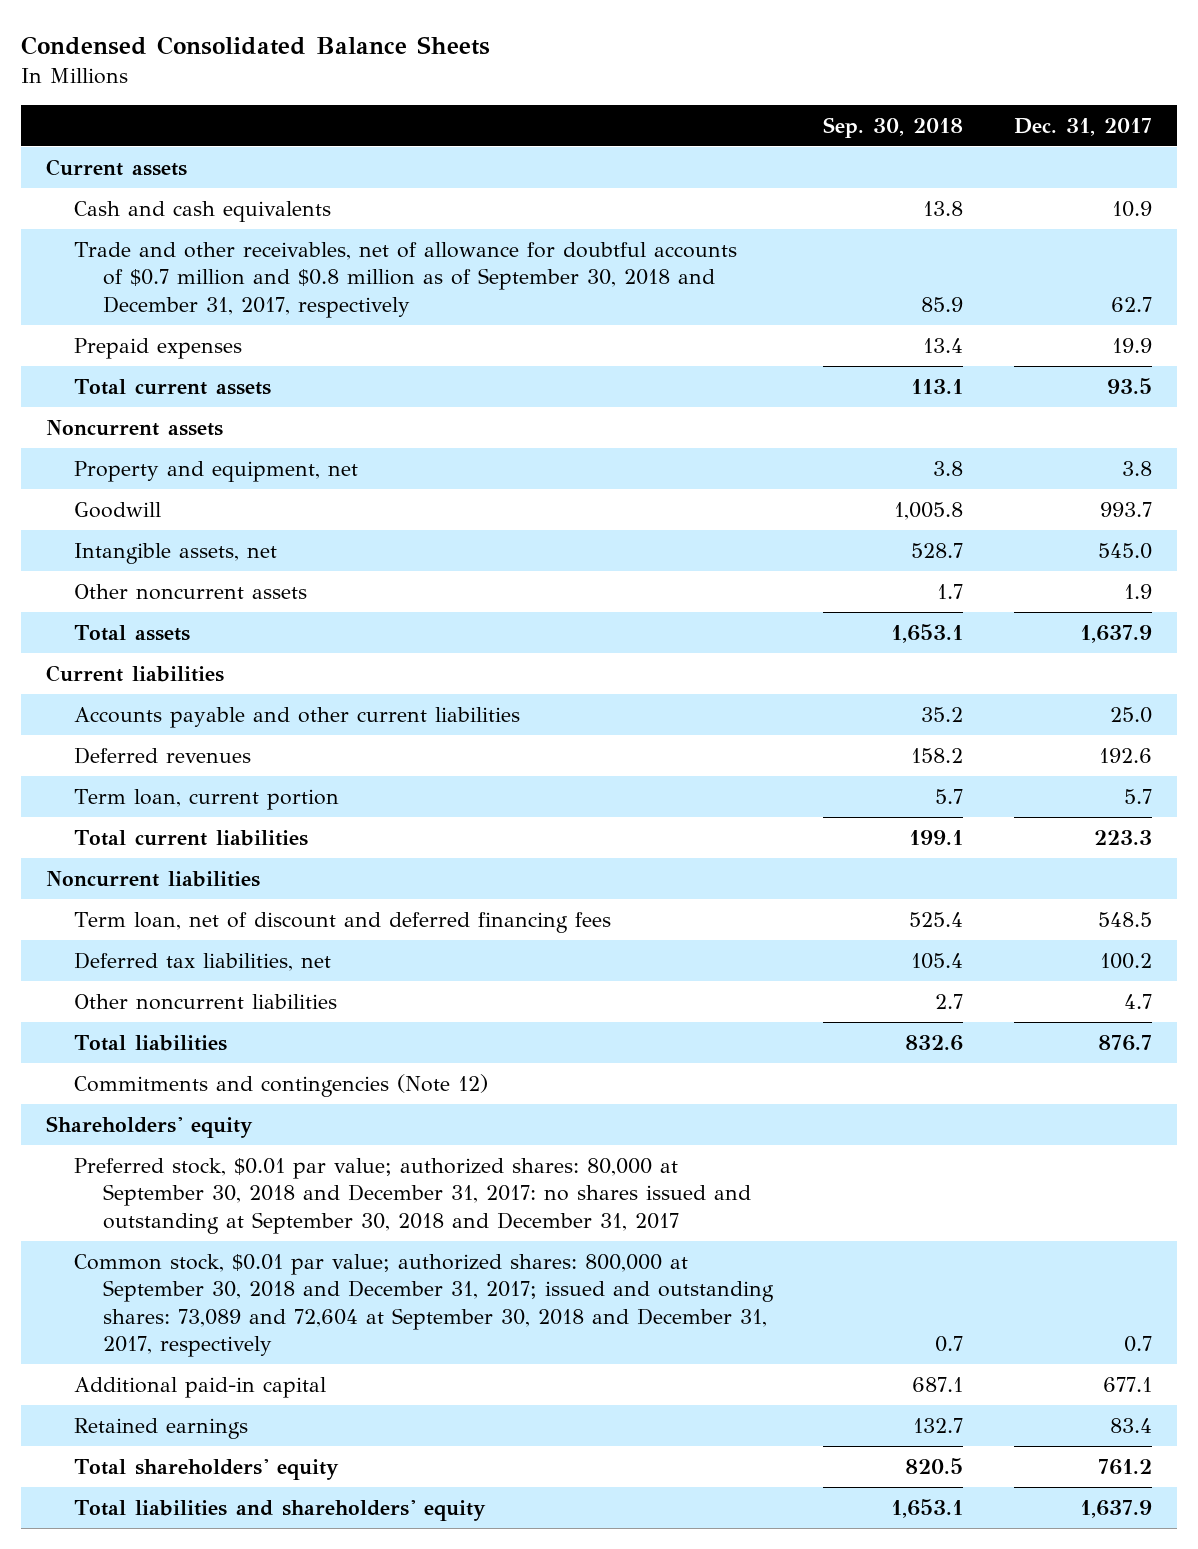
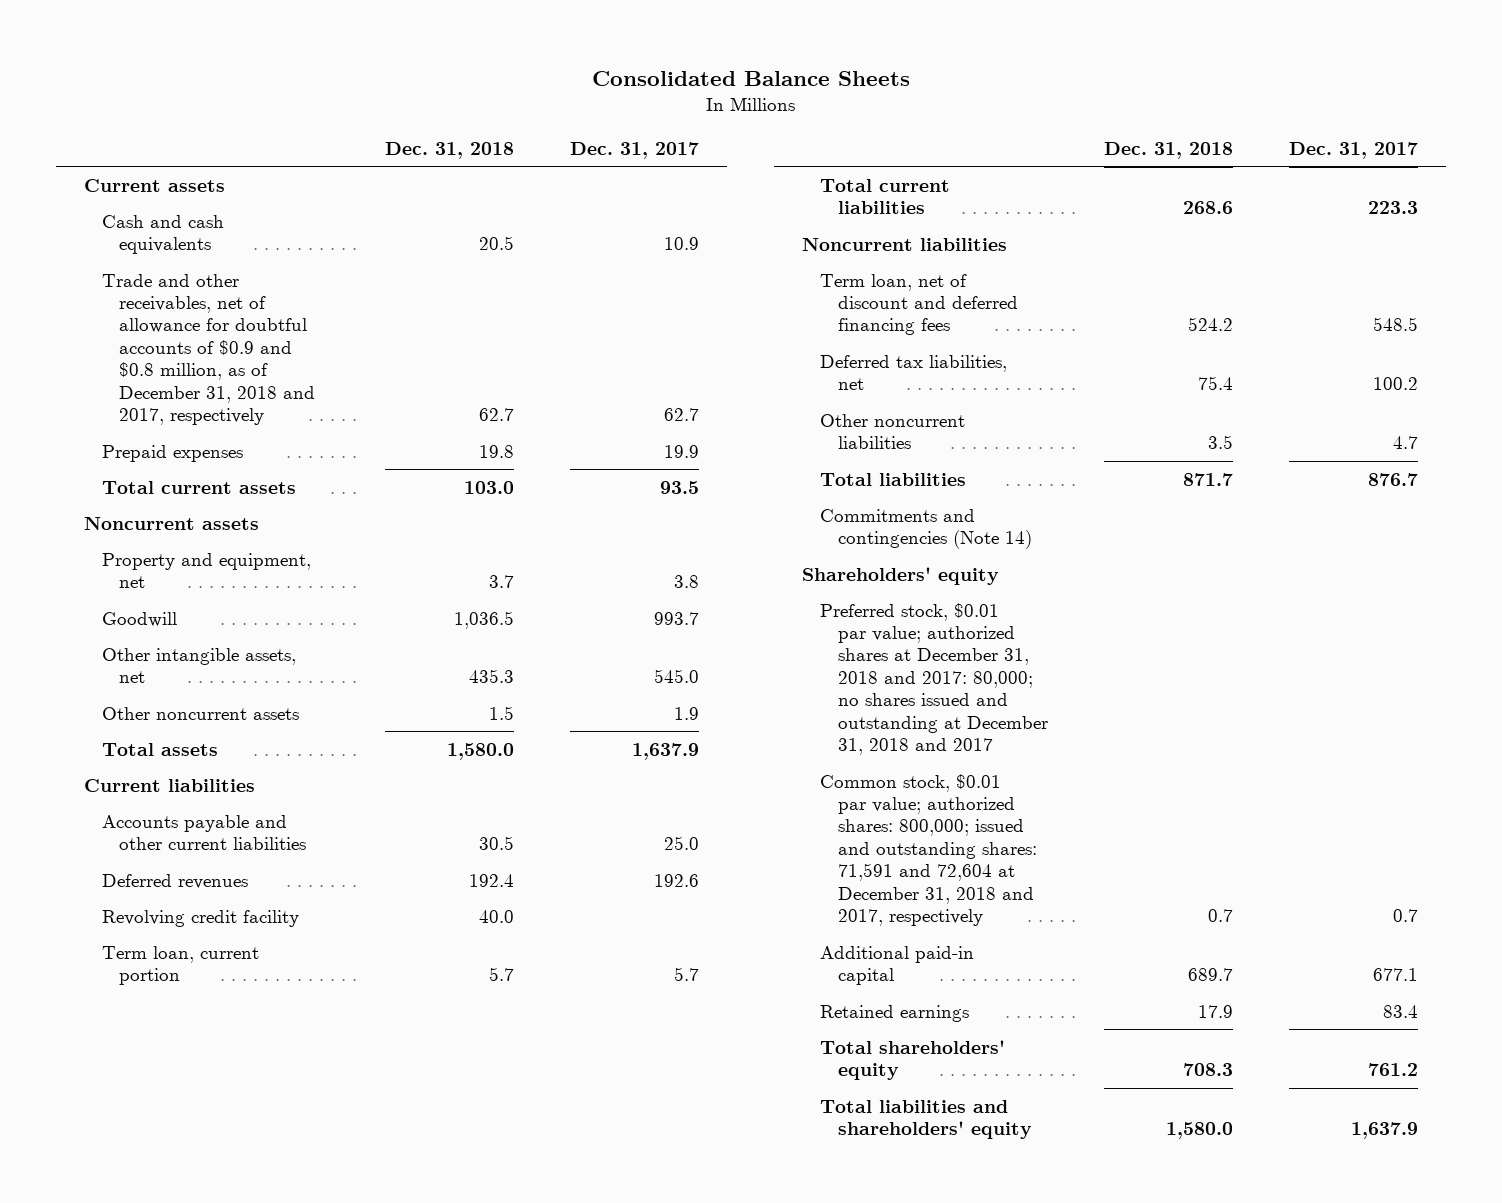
- Condensed Consolidated Balance Sheets
+ Consolidated Balance Sheets
- | Sep. 30, 2018 | Dec. 31, 2017
+ | Dec. 31, 2018 | Dec. 31, 2017
- Trade and other receivables, net of allowance for doubtful accounts of $0.7 million and $0.8 million as of September 30, 2018 and December 31, 2017, respectively | 85.9 | 62.7
+ Trade and other receivables, net of allowance for doubtful accounts of $0.9 and $0.8 million, as of December 31, 2018 and 2017, respectively | 62.7 | 62.7
- Intangible assets, net | 528.7 | 545.0
+ Other intangible assets, net | 435.3 | 545.0
+ Revolving credit facility | 40.0 |
- Commitments and contingencies (Note 12)
+ Commitments and contingencies (Note 14)
- Preferred stock, $0.01 par value; authorized shares: 80,000 at September 30, 2018 and December 31, 2017: no shares issued and outstanding at September 30, 2018 and December 31, 2017
- Common stock, $0.01 par value; authorized shares: 800,000 at September 30, 2018 and December 31, 2017; issued and outstanding shares: 73,089 and 72,604 at September 30, 2018 and December 31, 2017, respectively | 0.7 | 0.7
+ Preferred stock, $0.01 par value; authorized shares at December 31, 2018 and 2017: 80,000; no shares issued and outstanding at December 31, 2018 and 2017
+ Common stock, $0.01 par value; authorized shares: 800,000; issued and outstanding shares: 71,591 and 72,604 at December 31, 2018 and 2017, respectively | 0.7 | 0.7

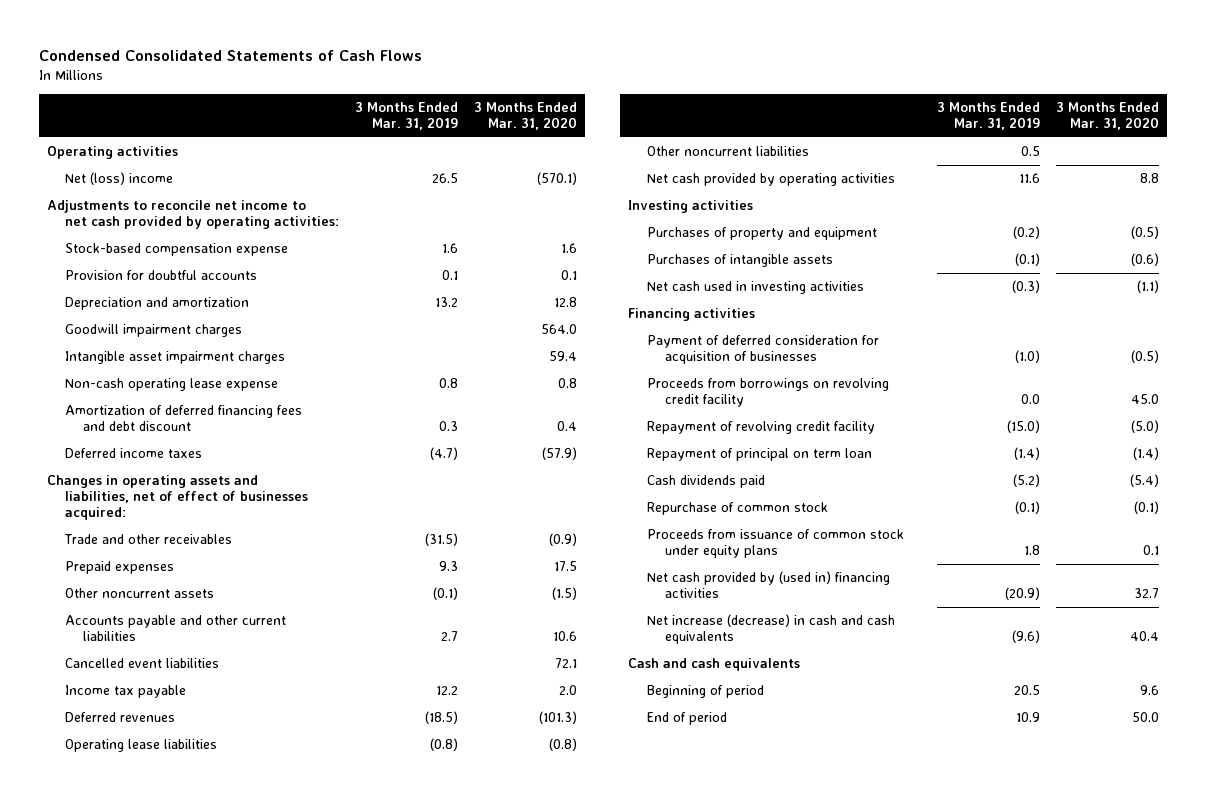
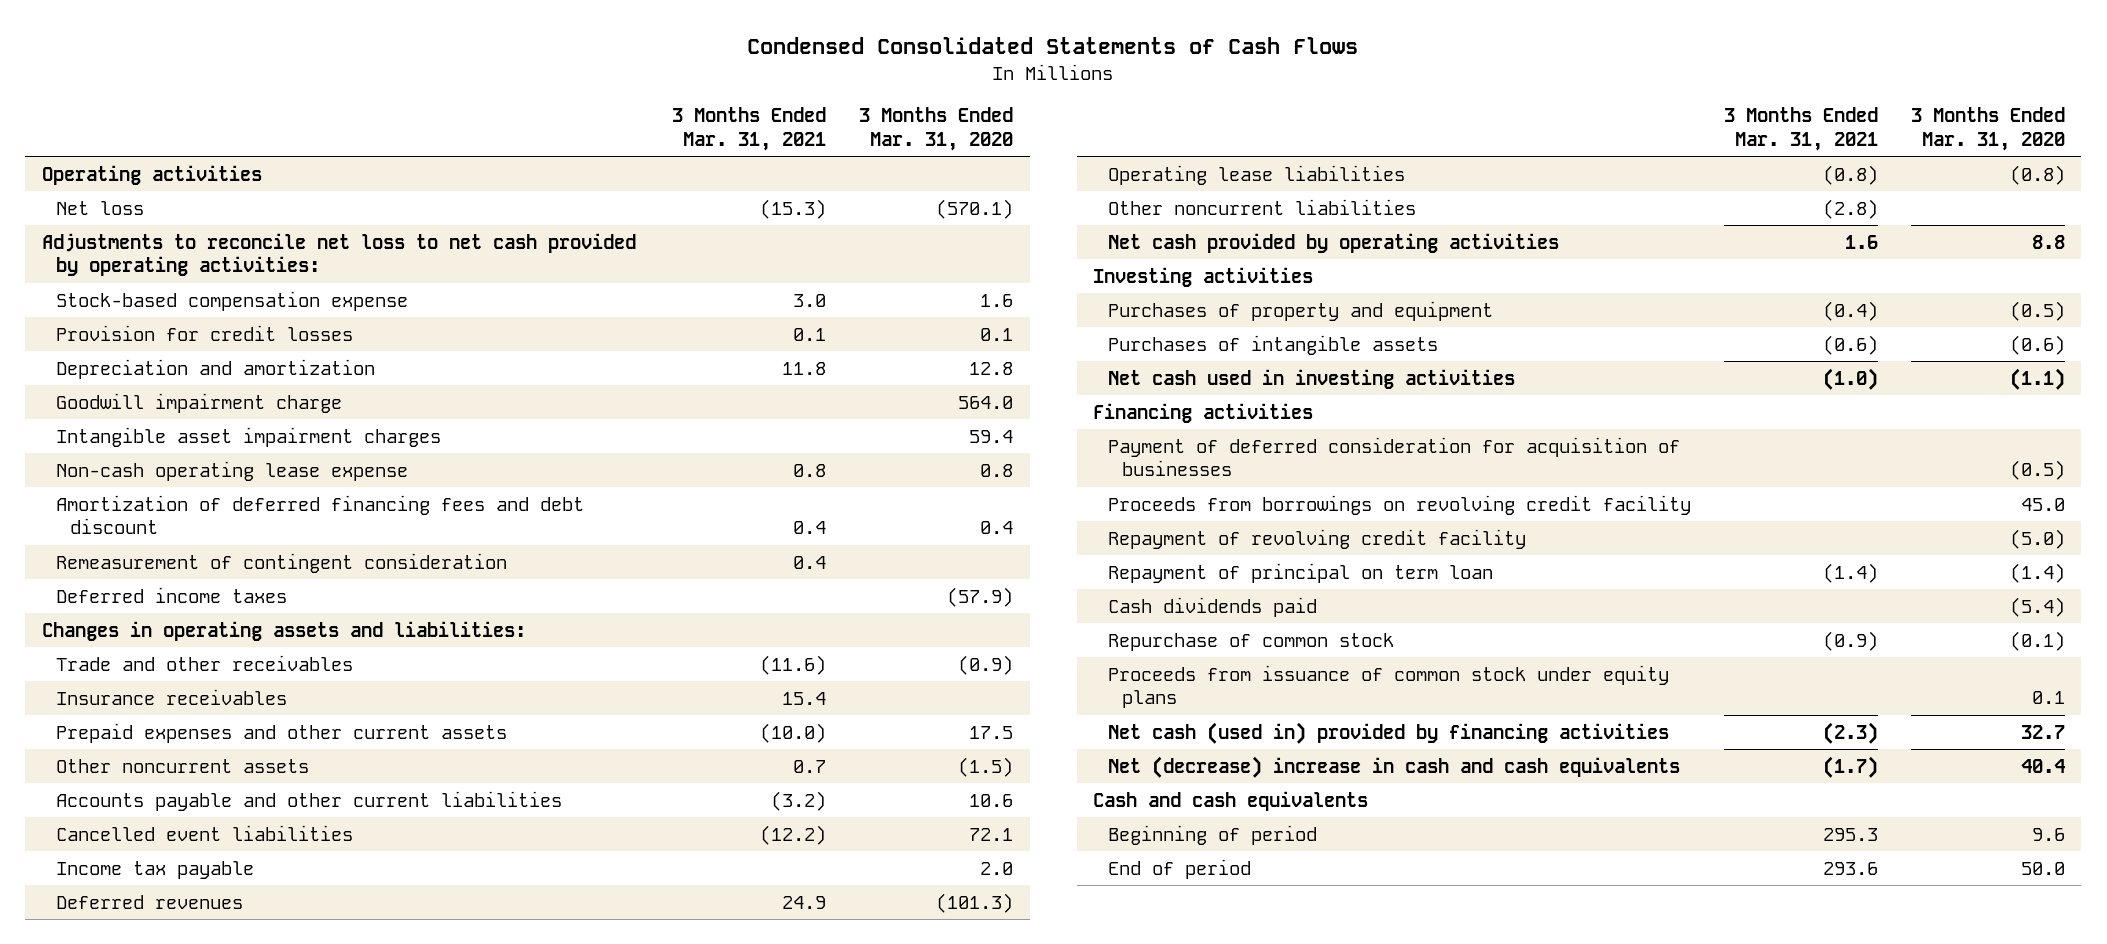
- | 3 Months Ended Mar. 31, 2019 | 3 Months Ended Mar. 31, 2020
+ | 3 Months Ended Mar. 31, 2021 | 3 Months Ended Mar. 31, 2020
- Net (loss) income | 26.5 | (570.1)
- Adjustments to reconcile net income to net cash provided by operating activities:
+ Net loss | (15.3) | (570.1)
+ Adjustments to reconcile net loss to net cash provided by operating activities:
- Provision for doubtful accounts | 0.1 | 0.1
+ Provision for credit losses | 0.1 | 0.1
- Goodwill impairment charges | | 564.0
+ Goodwill impairment charge | | 564.0
+ Remeasurement of contingent consideration | 0.4 |
- Changes in operating assets and liabilities, net of effect of businesses acquired:
+ Changes in operating assets and liabilities:
- Prepaid expenses | 9.3 | 17.5
+ Insurance receivables | 15.4 |
+ Prepaid expenses and other current assets | (10.0) | 17.5
- Net cash provided by (used in) financing activities | (20.9) | 32.7
- Net increase (decrease) in cash and cash equivalents | (9.6) | 40.4
+ Net cash (used in) provided by financing activities | (2.3) | 32.7
+ Net (decrease) increase in cash and cash equivalents | (1.7) | 40.4

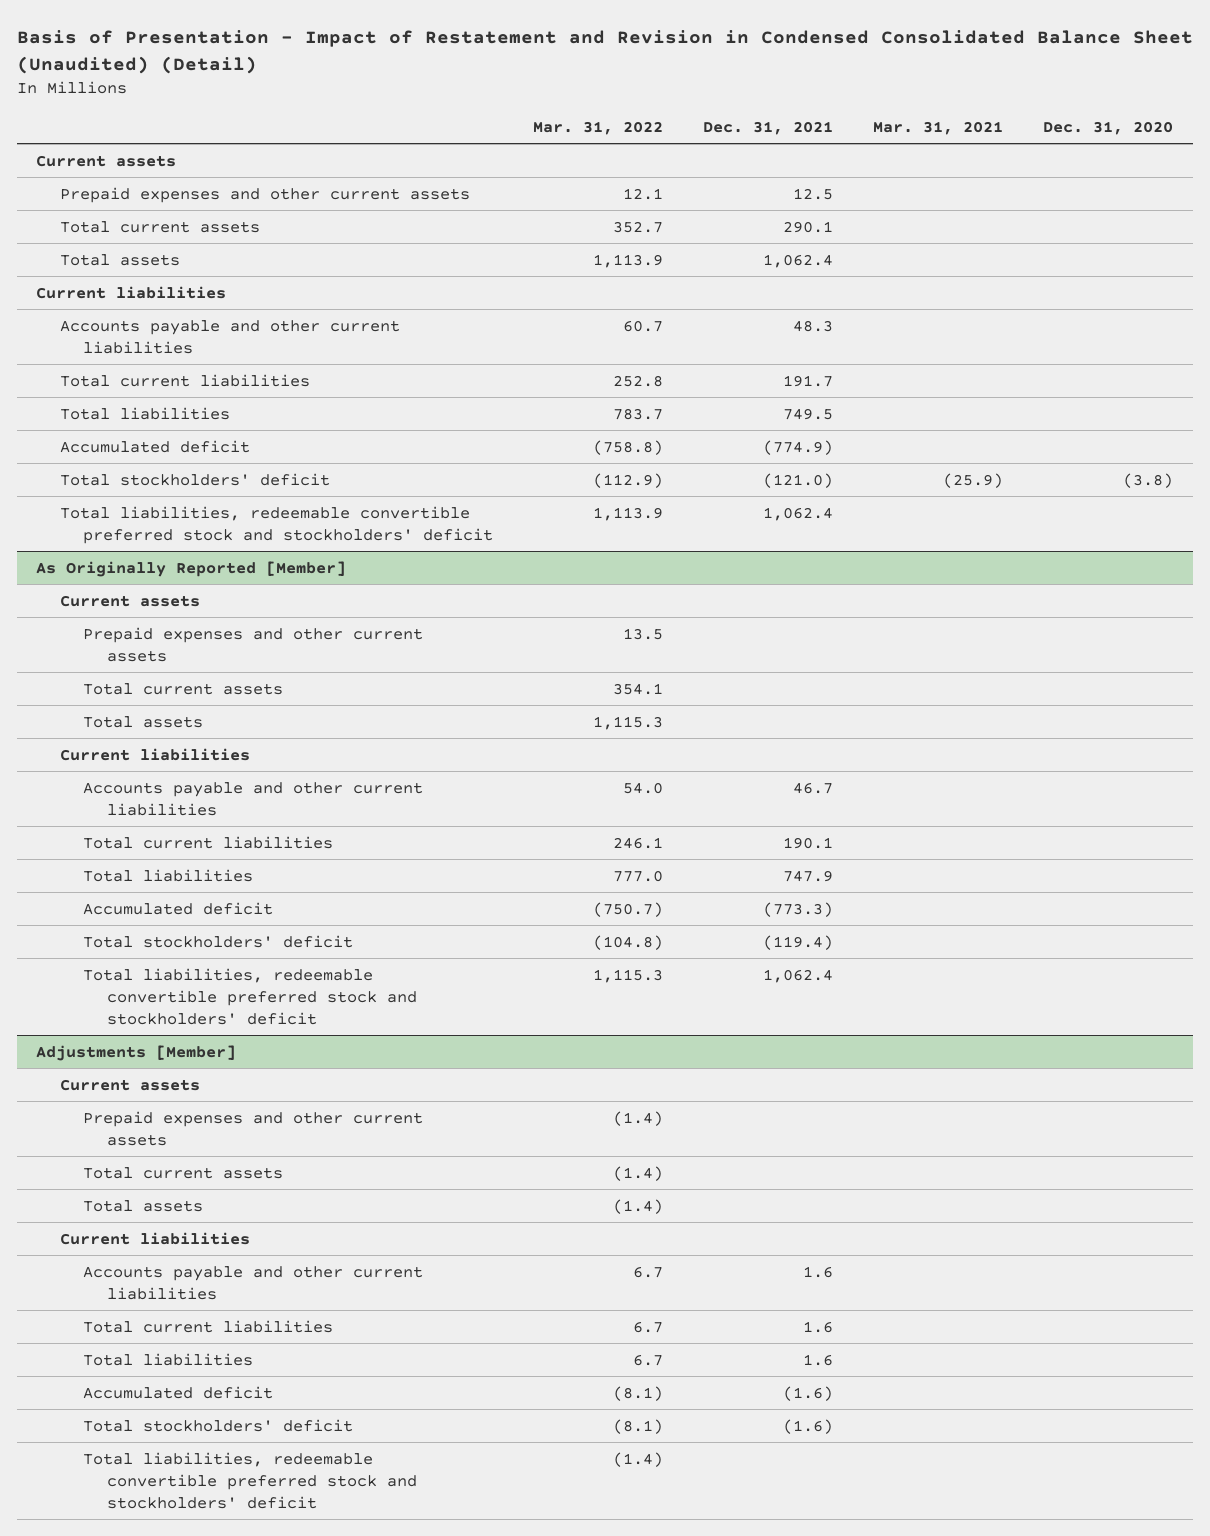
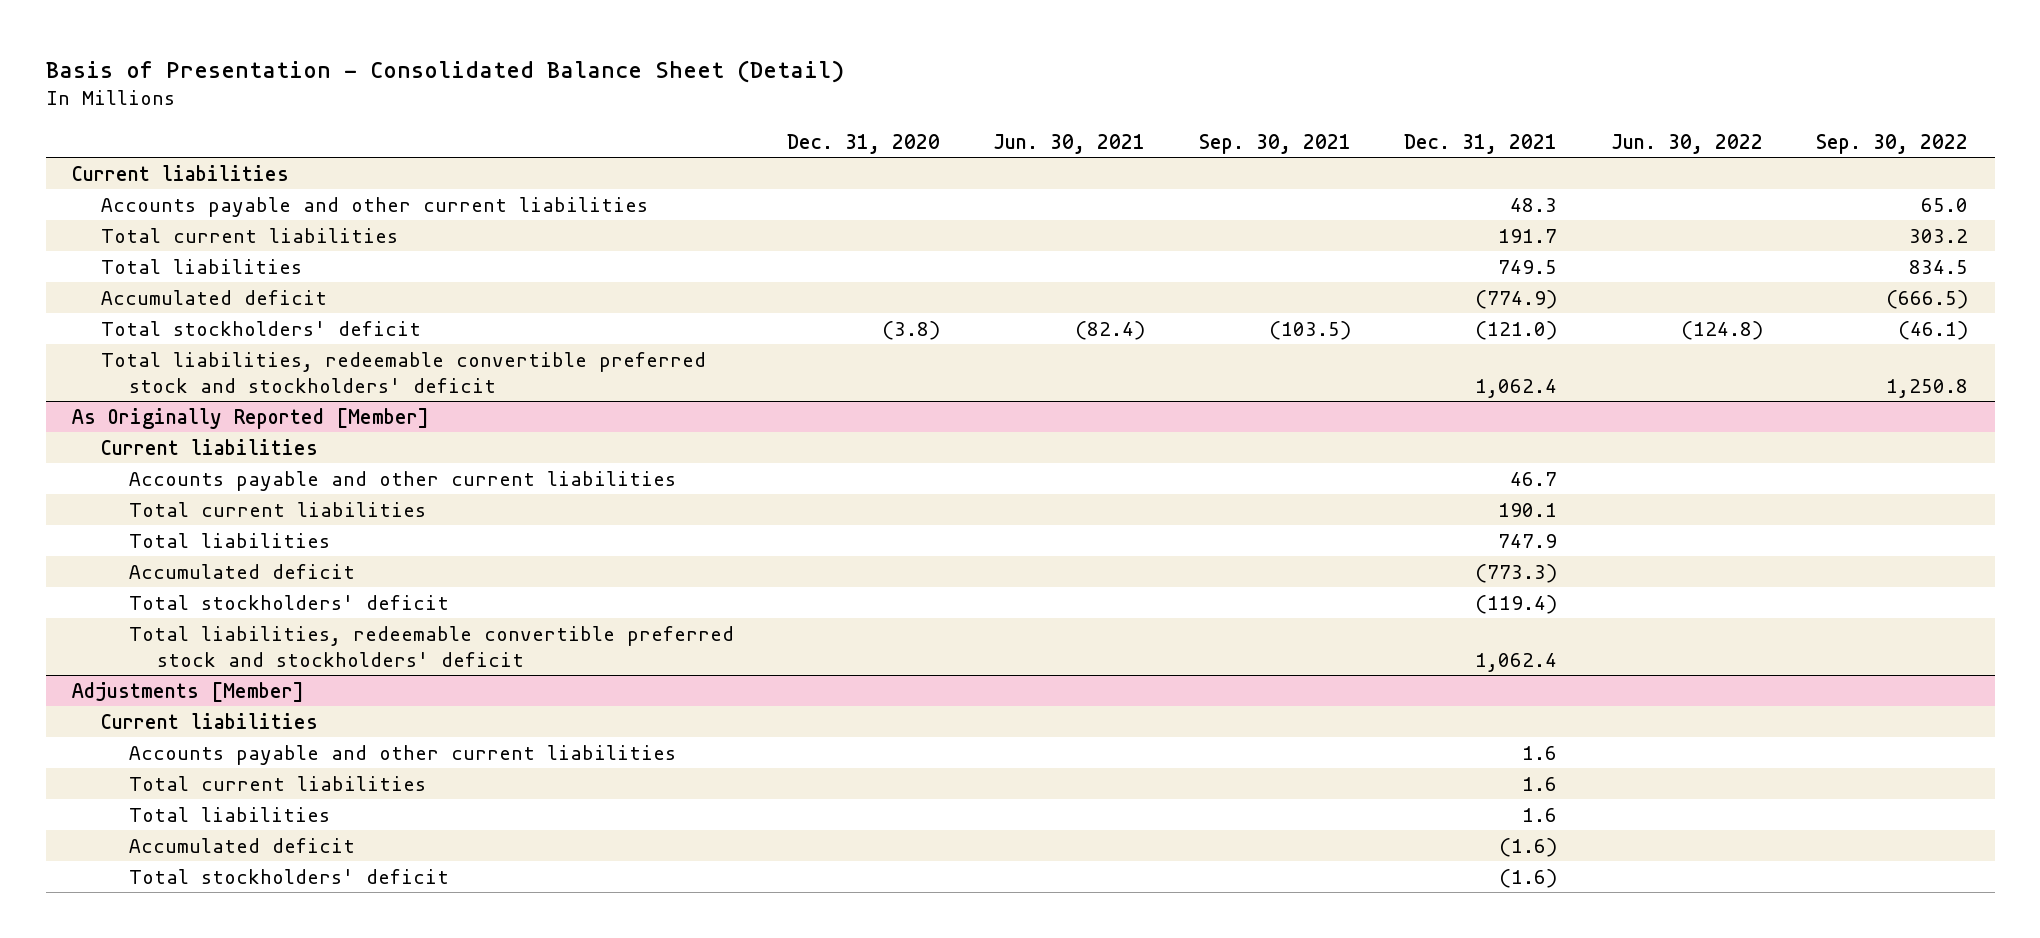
- Basis of Presentation - Impact of Restatement and Revision in Condensed Consolidated Balance Sheet (Unaudited) (Detail)
+ Basis of Presentation - Consolidated Balance Sheet (Detail)
- | Mar. 31, 2022 | Dec. 31, 2021 | Mar. 31, 2021 | Dec. 31, 2020
+ | Dec. 31, 2020 | Jun. 30, 2021 | Sep. 30, 2021 | Dec. 31, 2021 | Jun. 30, 2022 | Sep. 30, 2022
- Current assets
- Prepaid expenses and other current assets | 12.1 | 12.5 | |
- Total current assets | 352.7 | 290.1 | |
- Total assets | 1,113.9 | 1,062.4 | |
@ As Originally Reported [Member]
- Current assets
- Prepaid expenses and other current assets | 13.5 | | |
- Total current assets | 354.1 | | |
- Total assets | 1,115.3 | | |
@ Adjustments [Member]
- Current assets
- Prepaid expenses and other current assets | (1.4) | | |
- Total current assets | (1.4) | | |
- Total assets | (1.4) | | |
- Total liabilities, redeemable convertible preferred stock and stockholders' deficit | (1.4) | | |

